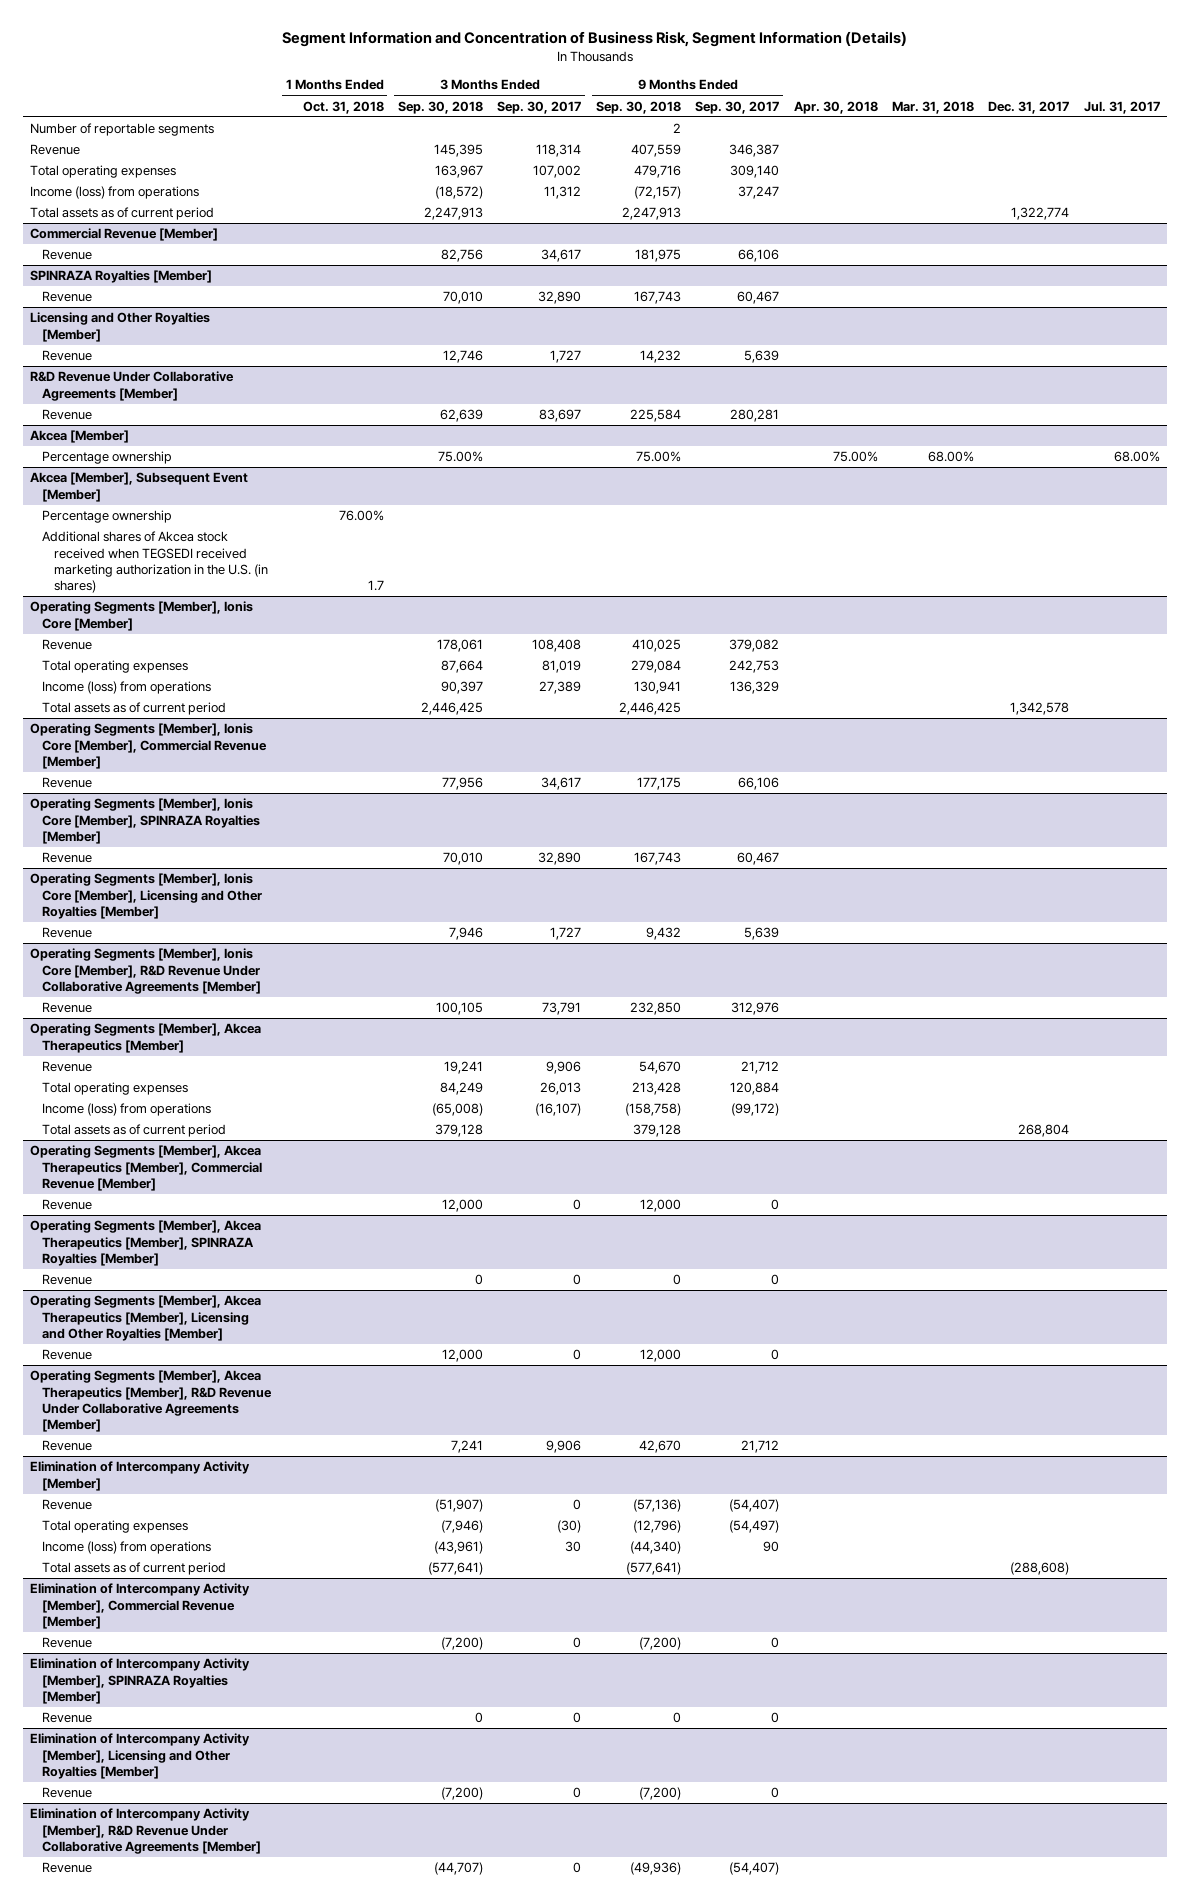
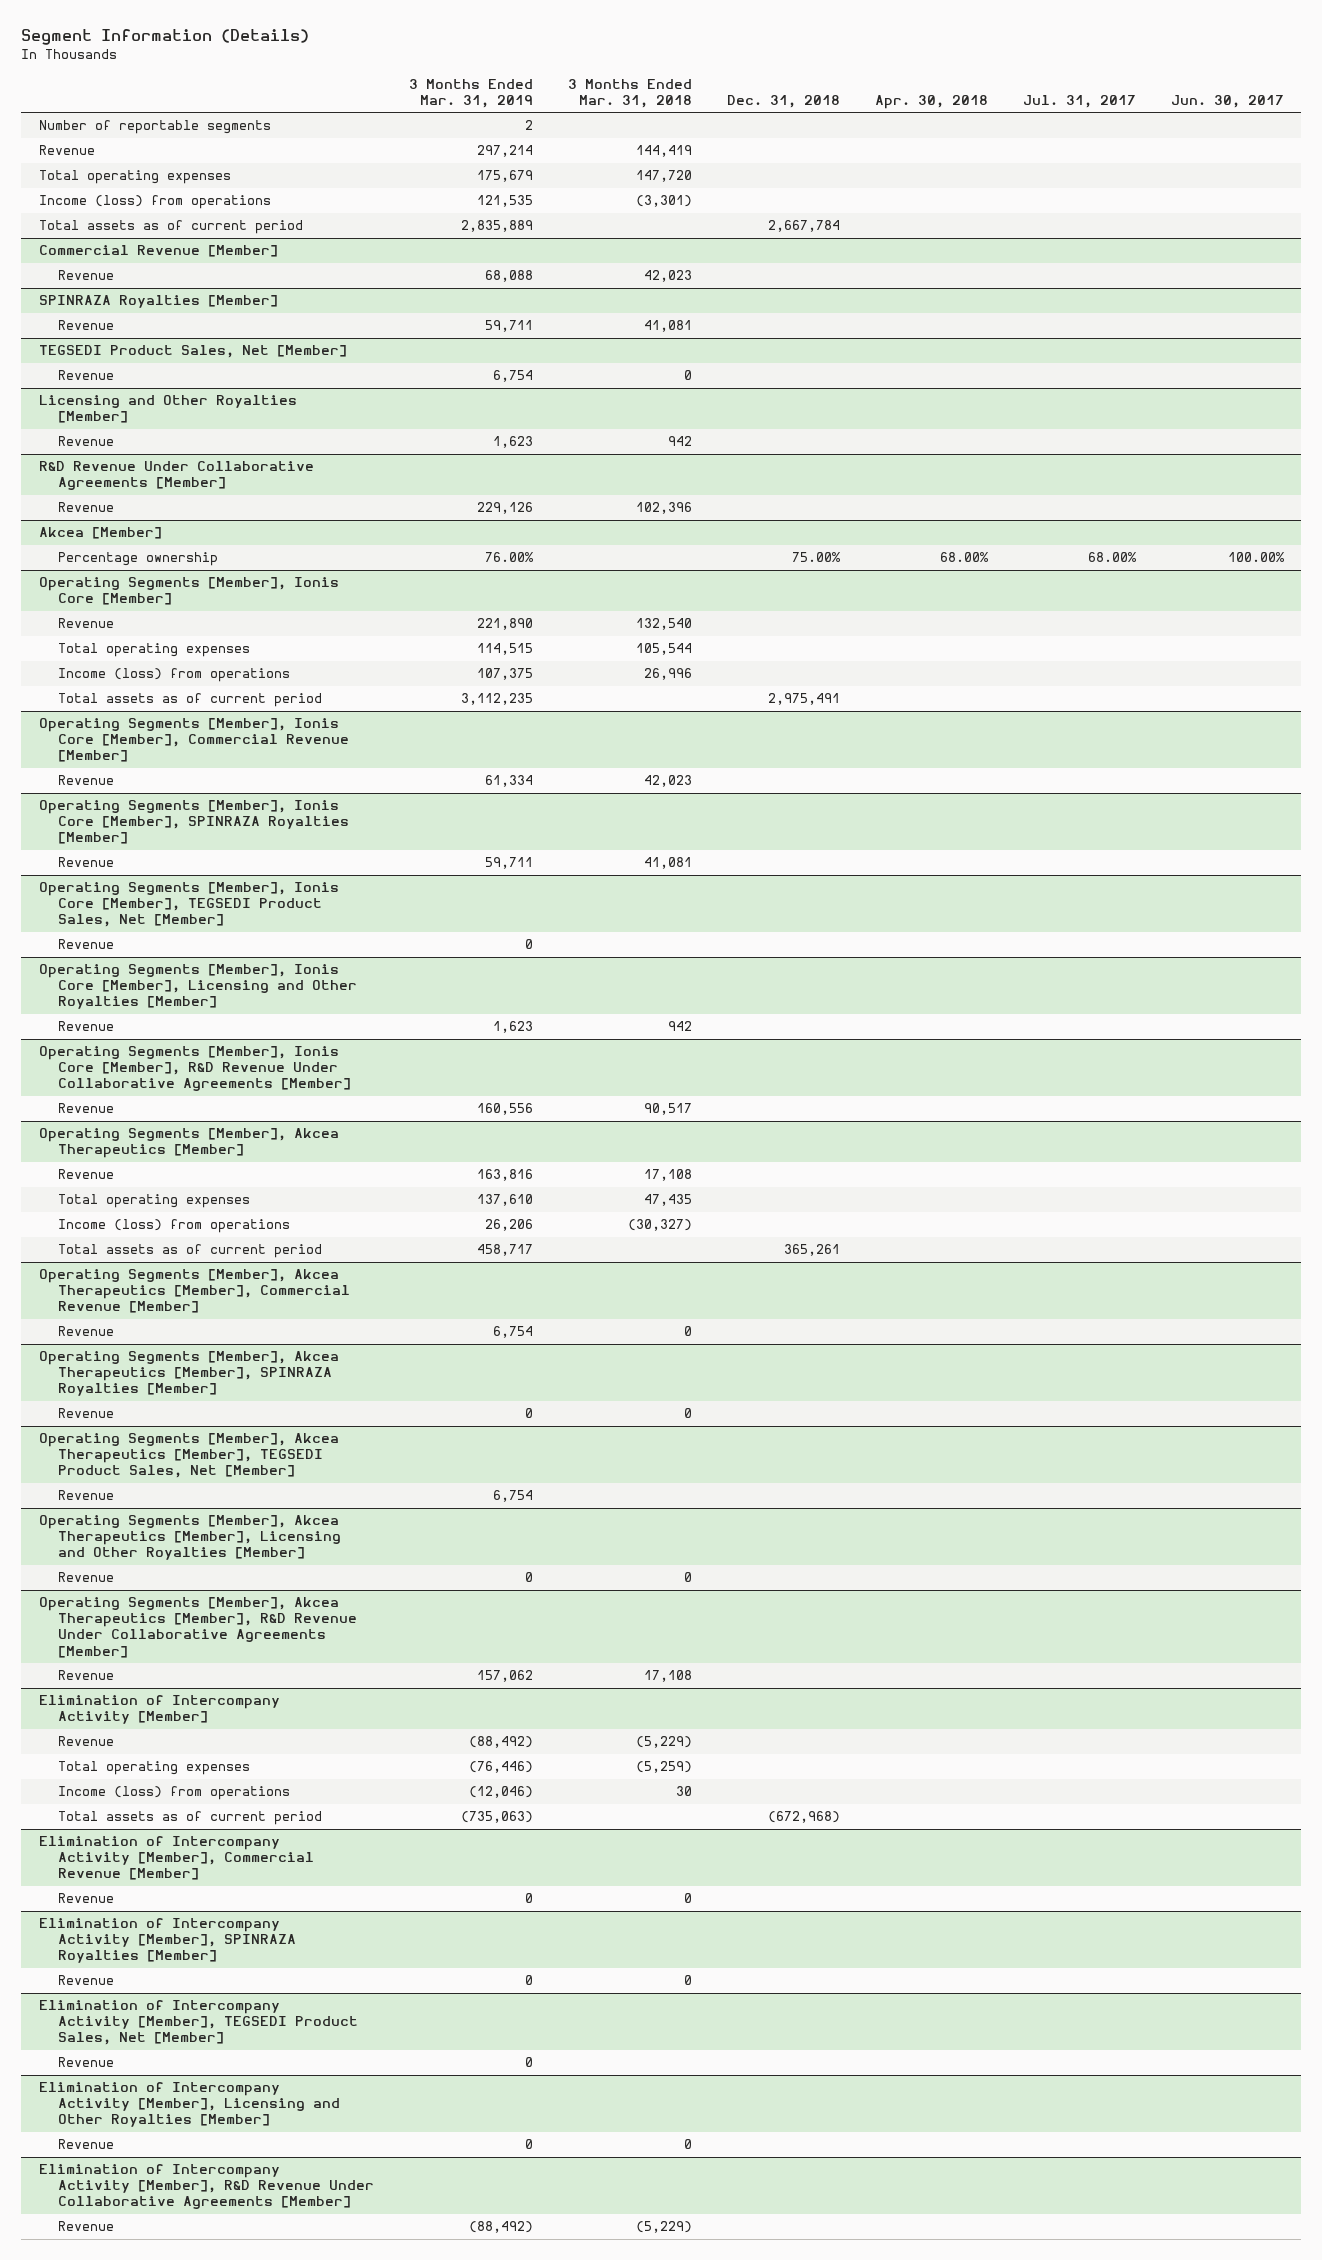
- Segment Information and Concentration of Business Risk, Segment Information (Details)
+ Segment Information (Details)
- | 1 Months Ended Oct. 31, 2018 | 3 Months Ended Sep. 30, 2018 | 3 Months Ended Sep. 30, 2017 | 9 Months Ended Sep. 30, 2018 | 9 Months Ended Sep. 30, 2017 | Apr. 30, 2018 | Mar. 31, 2018 | Dec. 31, 2017 | Jul. 31, 2017
+ | 3 Months Ended Mar. 31, 2019 | 3 Months Ended Mar. 31, 2018 | Dec. 31, 2018 | Apr. 30, 2018 | Jul. 31, 2017 | Jun. 30, 2017
+ TEGSEDI Product Sales, Net [Member]
+ Revenue | 6,754 | 0 | | | |
@ Akcea [Member]
- Percentage ownership | | 75.00% | | 75.00% | | 75.00% | 68.00% | | 68.00%
- Akcea [Member], Subsequent Event [Member]
- Percentage ownership | 76.00% | | | | | | | |
- Additional shares of Akcea stock received when TEGSEDI received marketing authorization in the U.S. (in shares) | 1.7 | | | | | | | |
@ Akcea [Member]
+ Percentage ownership | 76.00% | | 75.00% | 68.00% | 68.00% | 100.00%
+ Operating Segments [Member], Ionis Core [Member], TEGSEDI Product Sales, Net [Member]
+ Revenue | 0 | | | | |
+ Operating Segments [Member], Akcea Therapeutics [Member], TEGSEDI Product Sales, Net [Member]
+ Revenue | 6,754 | | | | |
+ Elimination of Intercompany Activity [Member], TEGSEDI Product Sales, Net [Member]
+ Revenue | 0 | | | | |

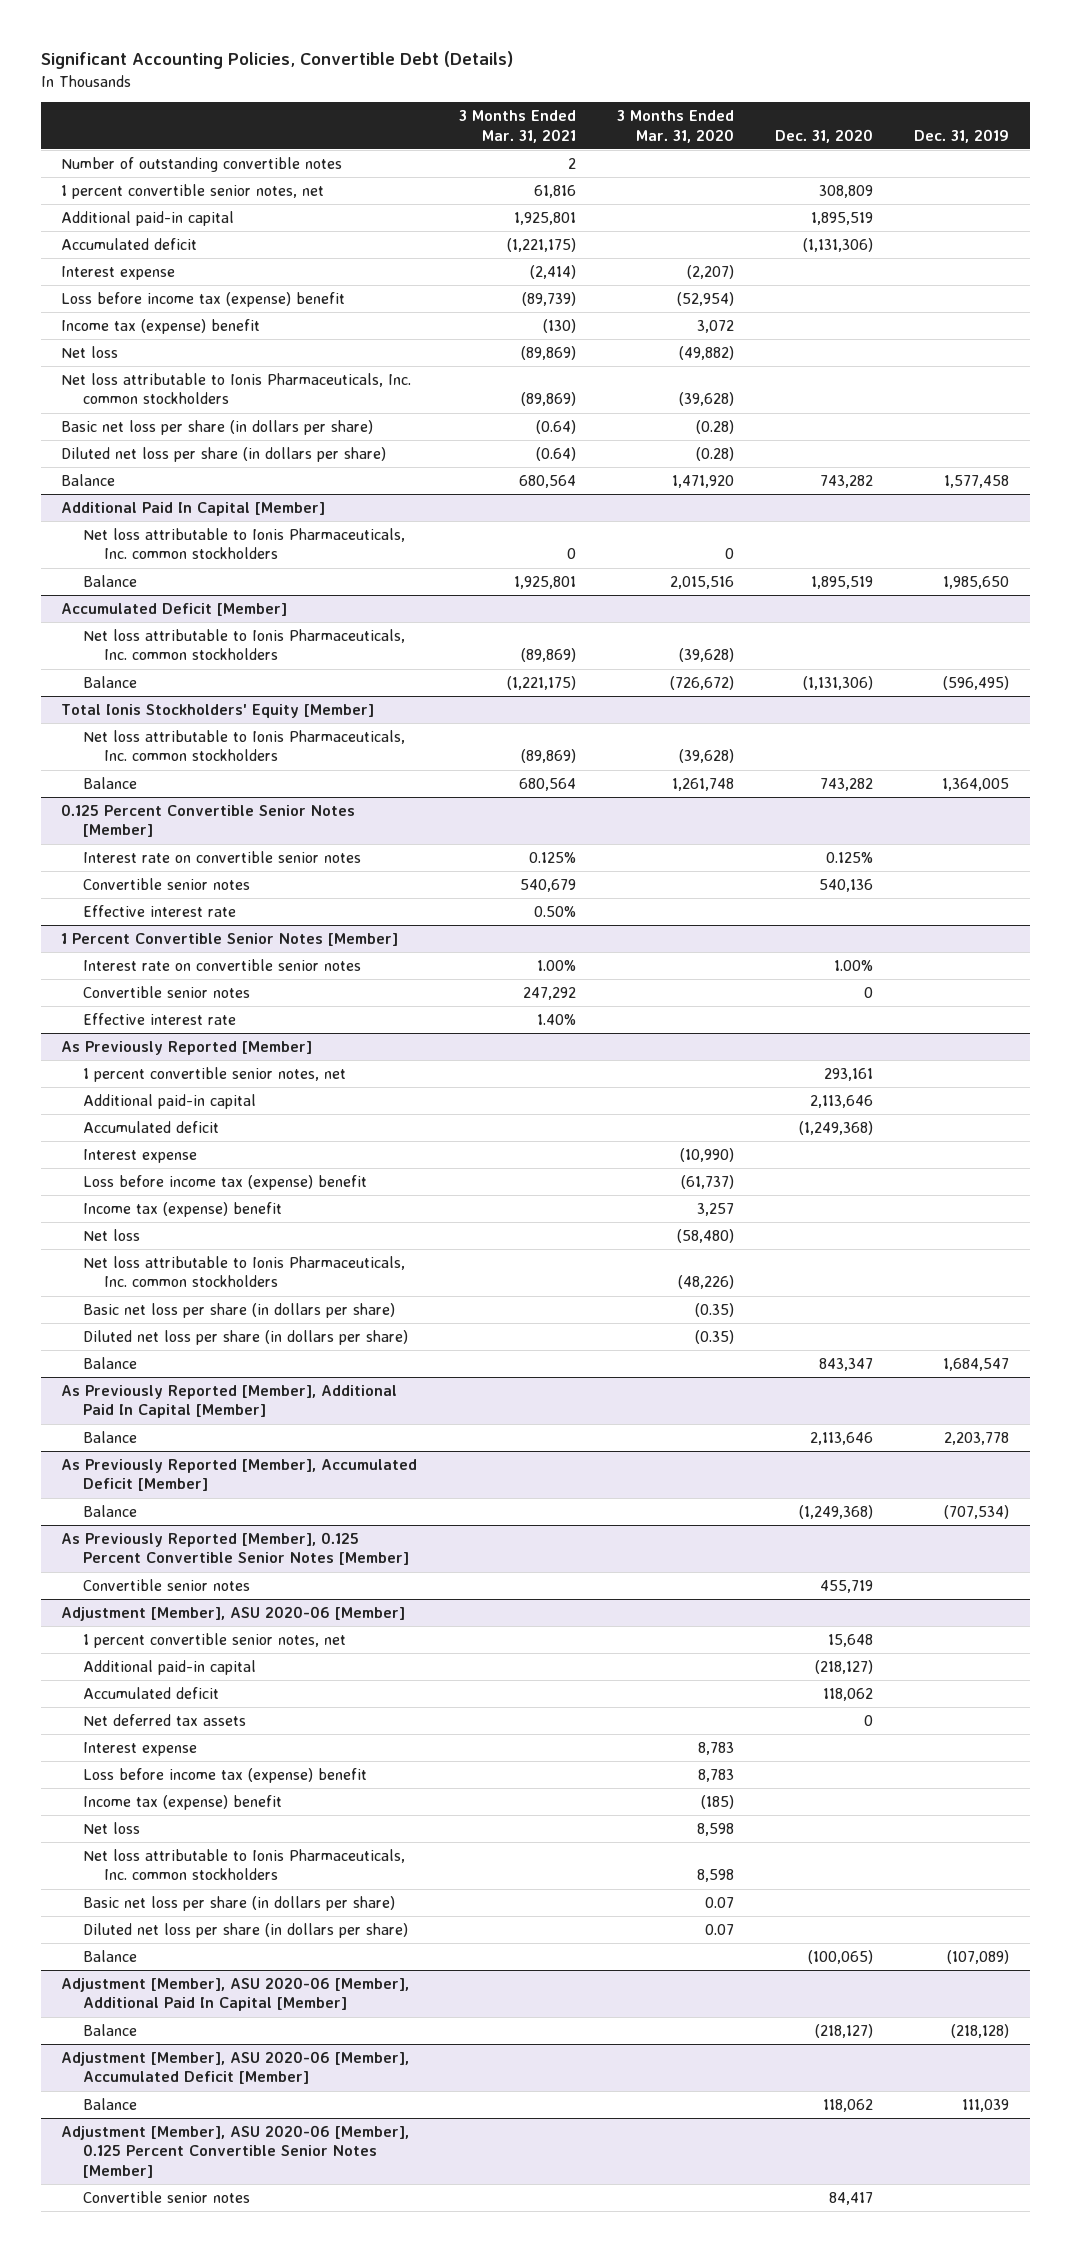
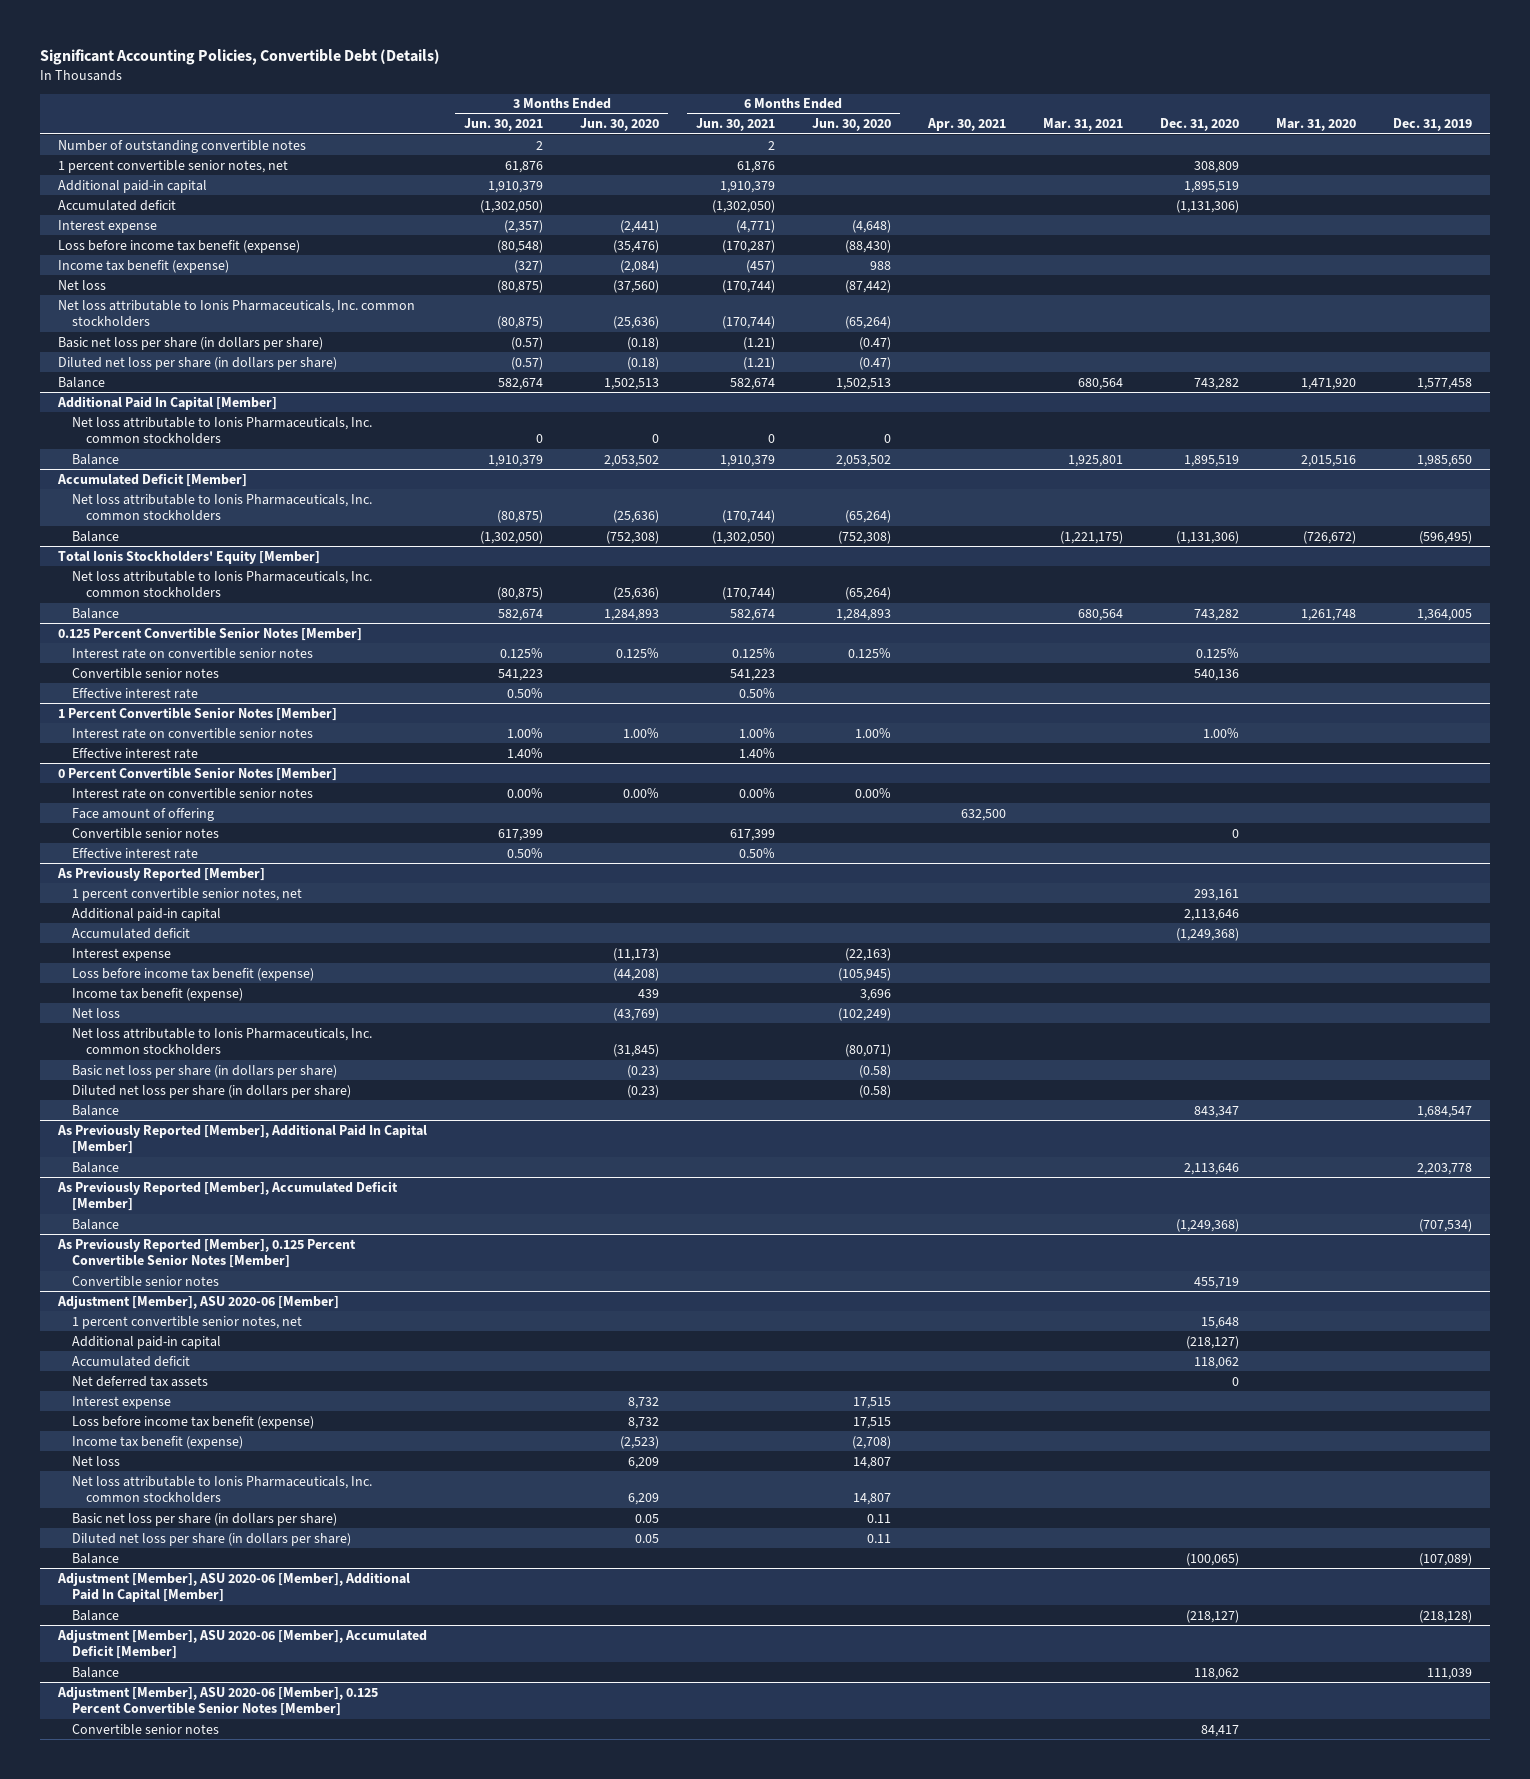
- | 3 Months Ended Mar. 31, 2021 | 3 Months Ended Mar. 31, 2020 | Dec. 31, 2020 | Dec. 31, 2019
+ | 3 Months Ended Jun. 30, 2021 | 3 Months Ended Jun. 30, 2020 | 6 Months Ended Jun. 30, 2021 | 6 Months Ended Jun. 30, 2020 | Apr. 30, 2021 | Mar. 31, 2021 | Dec. 31, 2020 | Mar. 31, 2020 | Dec. 31, 2019
- Loss before income tax (expense) benefit | (89,739) | (52,954) | |
- Income tax (expense) benefit | (130) | 3,072 | |
+ Loss before income tax benefit (expense) | (80,548) | (35,476) | (170,287) | (88,430) | | | | |
+ Income tax benefit (expense) | (327) | (2,084) | (457) | 988 | | | | |
@ 1 Percent Convertible Senior Notes [Member]
- Convertible senior notes | 247,292 | | 0 |
+ 0 Percent Convertible Senior Notes [Member]
+ Interest rate on convertible senior notes | 0.00% | 0.00% | 0.00% | 0.00% | | | | |
+ Face amount of offering | | | | | 632,500 | | | |
+ Convertible senior notes | 617,399 | | 617,399 | | | | 0 | |
+ Effective interest rate | 0.50% | | 0.50% | | | | | |
@ As Previously Reported [Member]
- Loss before income tax (expense) benefit | | (61,737) | |
- Income tax (expense) benefit | | 3,257 | |
+ Loss before income tax benefit (expense) | | (44,208) | | (105,945) | | | | |
+ Income tax benefit (expense) | | 439 | | 3,696 | | | | |
@ Adjustment [Member], ASU 2020-06 [Member]
- Loss before income tax (expense) benefit | | 8,783 | |
- Income tax (expense) benefit | | (185) | |
+ Loss before income tax benefit (expense) | | 8,732 | | 17,515 | | | | |
+ Income tax benefit (expense) | | (2,523) | | (2,708) | | | | |

